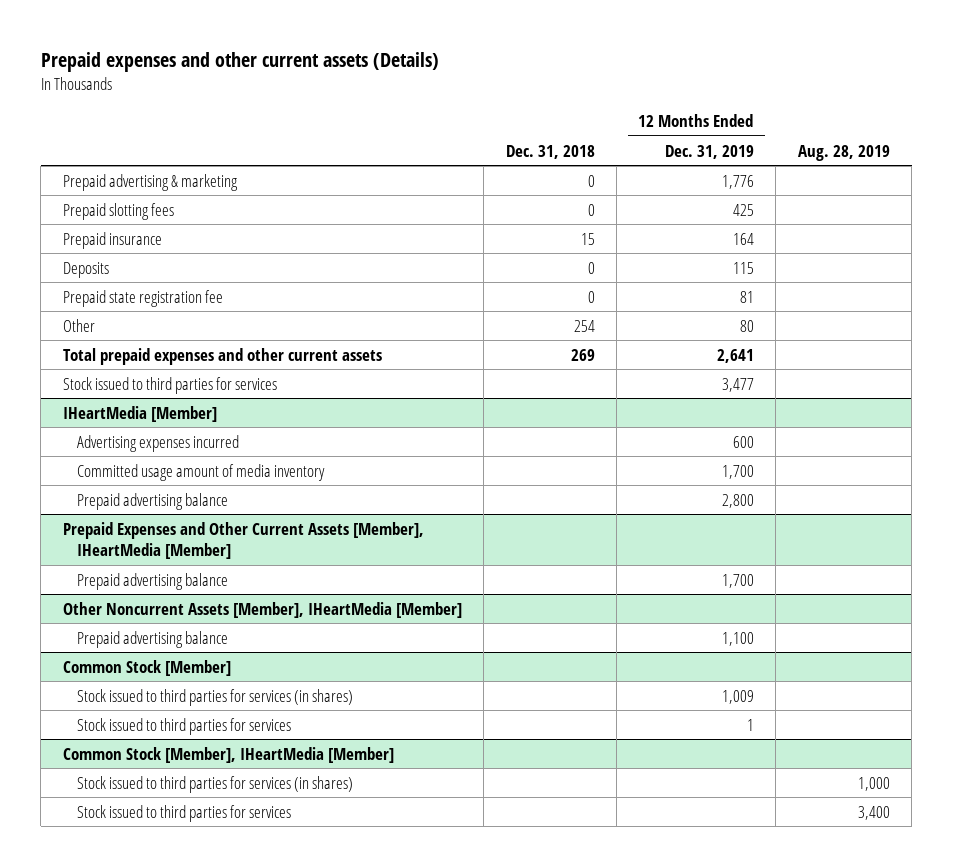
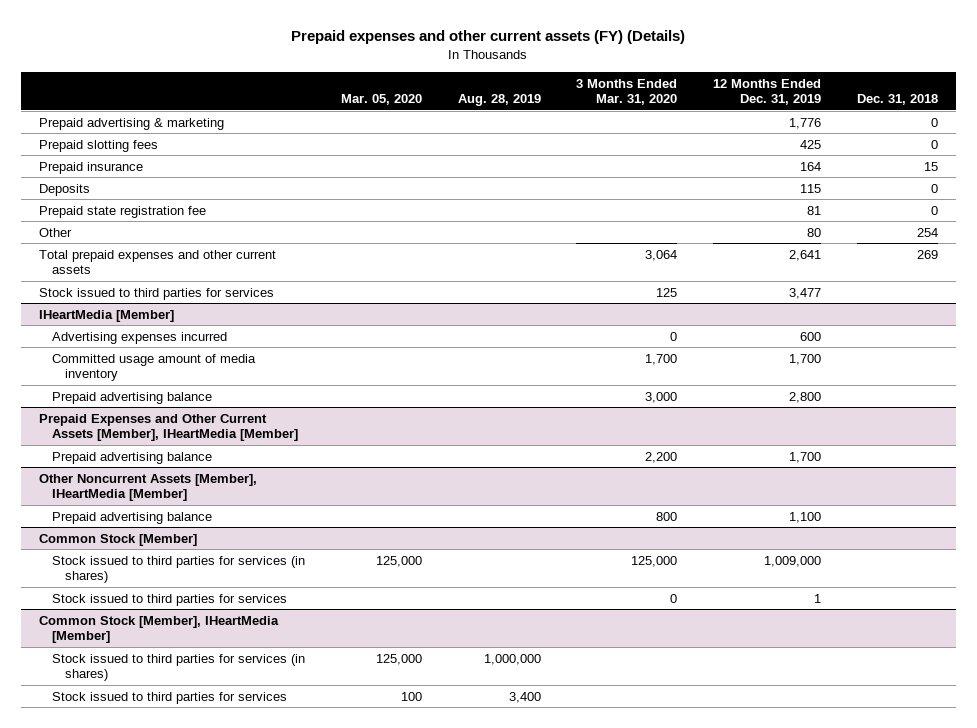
- Prepaid expenses and other current assets (Details)
+ Prepaid expenses and other current assets (FY) (Details)
- | Dec. 31, 2018 | 12 Months Ended Dec. 31, 2019 | Aug. 28, 2019
+ | Mar. 05, 2020 | Aug. 28, 2019 | 3 Months Ended Mar. 31, 2020 | 12 Months Ended Dec. 31, 2019 | Dec. 31, 2018
@ Common Stock [Member]
- Stock issued to third parties for services (in shares) | | 1,009 |
+ Stock issued to third parties for services (in shares) | 125,000 | | 125,000 | 1,009,000 |
@ Common Stock [Member], IHeartMedia [Member]
- Stock issued to third parties for services (in shares) | | | 1,000
+ Stock issued to third parties for services (in shares) | 125,000 | 1,000,000 | | |

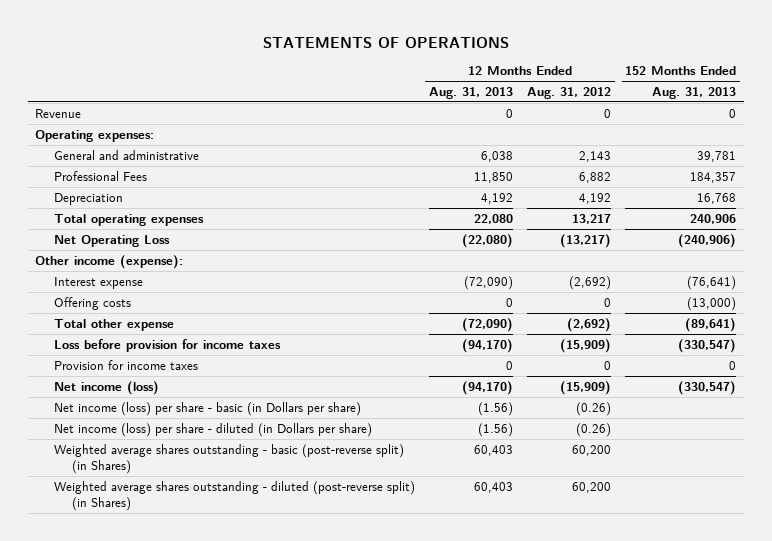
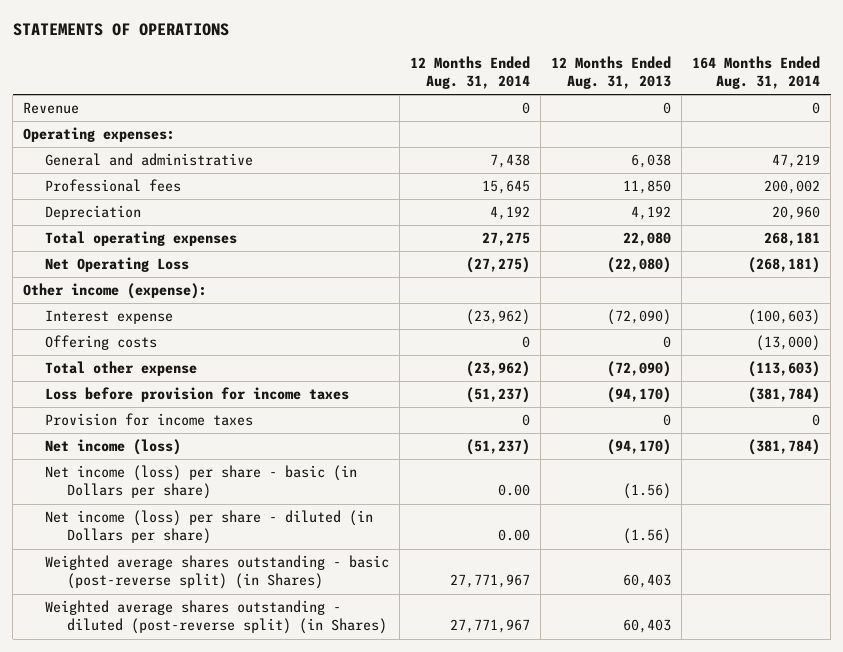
- | 12 Months Ended Aug. 31, 2013 | 12 Months Ended Aug. 31, 2012 | 152 Months Ended Aug. 31, 2013
+ | 12 Months Ended Aug. 31, 2014 | 12 Months Ended Aug. 31, 2013 | 164 Months Ended Aug. 31, 2014
- Professional Fees | 11,850 | 6,882 | 184,357
+ Professional fees | 15,645 | 11,850 | 200,002

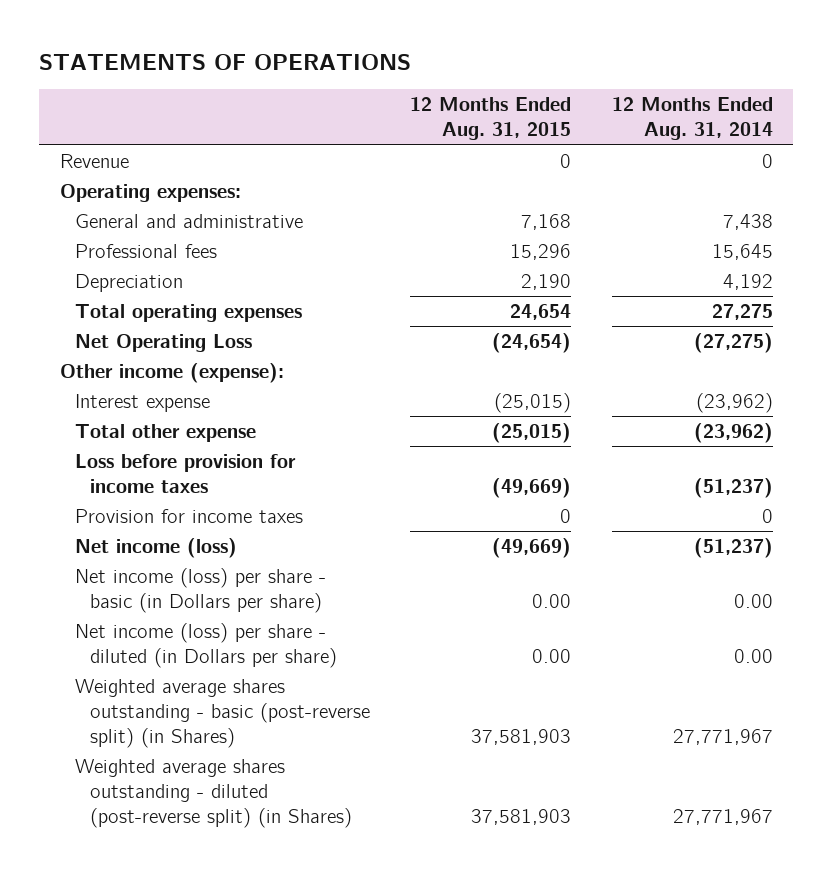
- | 12 Months Ended Aug. 31, 2014 | 12 Months Ended Aug. 31, 2013 | 164 Months Ended Aug. 31, 2014
+ | 12 Months Ended Aug. 31, 2015 | 12 Months Ended Aug. 31, 2014
- Offering costs | 0 | 0 | (13,000)

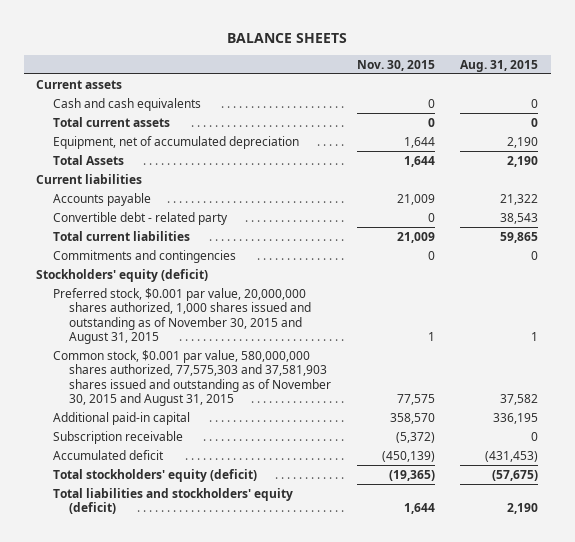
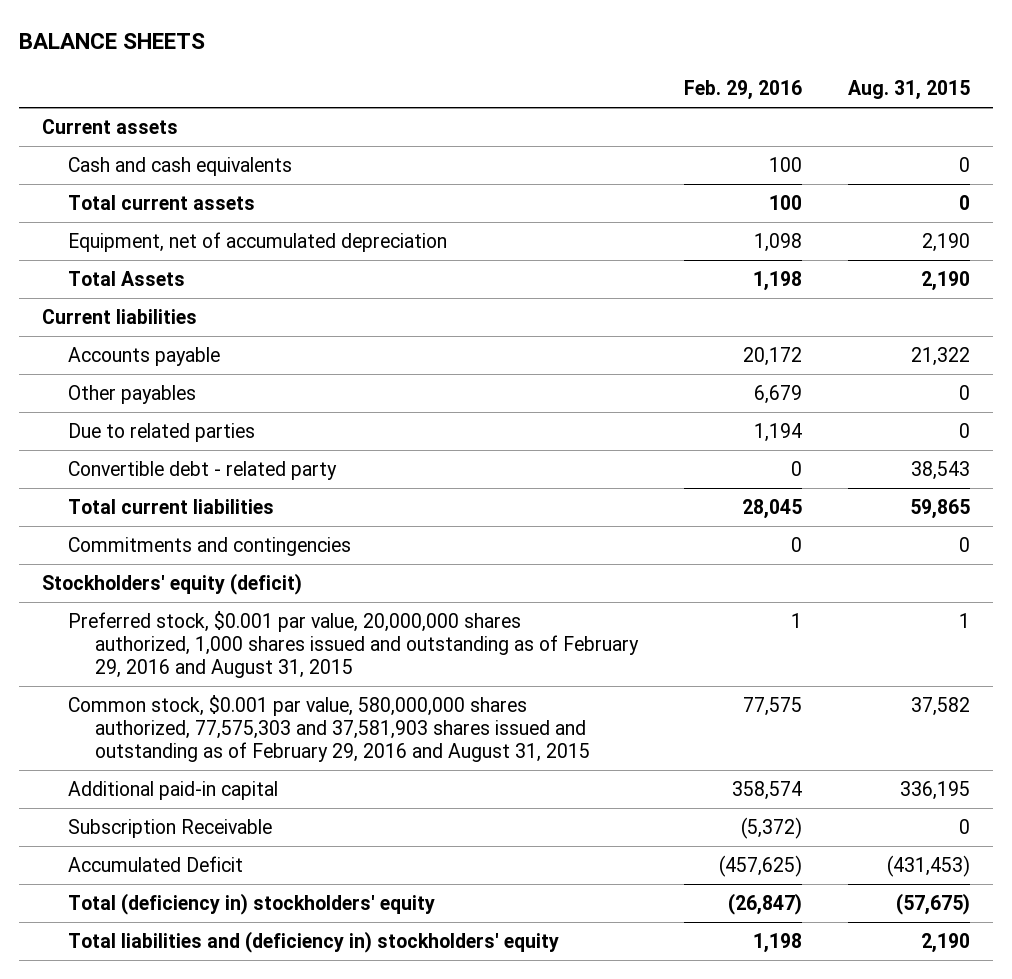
- | Nov. 30, 2015 | Aug. 31, 2015
+ | Feb. 29, 2016 | Aug. 31, 2015
+ Other payables | 6,679 | 0
+ Due to related parties | 1,194 | 0
- Preferred stock, $0.001 par value, 20,000,000 shares authorized, 1,000 shares issued and outstanding as of November 30, 2015 and August 31, 2015 | 1 | 1
- Common stock, $0.001 par value, 580,000,000 shares authorized, 77,575,303 and 37,581,903 shares issued and outstanding as of November 30, 2015 and August 31, 2015 | 77,575 | 37,582
+ Preferred stock, $0.001 par value, 20,000,000 shares authorized, 1,000 shares issued and outstanding as of February 29, 2016 and August 31, 2015 | 1 | 1
+ Common stock, $0.001 par value, 580,000,000 shares authorized, 77,575,303 and 37,581,903 shares issued and outstanding as of February 29, 2016 and August 31, 2015 | 77,575 | 37,582
- Subscription receivable | (5,372) | 0
- Accumulated deficit | (450,139) | (431,453)
- Total stockholders' equity (deficit) | (19,365) | (57,675)
- Total liabilities and stockholders' equity (deficit) | 1,644 | 2,190
+ Subscription Receivable | (5,372) | 0
+ Accumulated Deficit | (457,625) | (431,453)
+ Total (deficiency in) stockholders' equity | (26,847) | (57,675)
+ Total liabilities and (deficiency in) stockholders' equity | 1,198 | 2,190

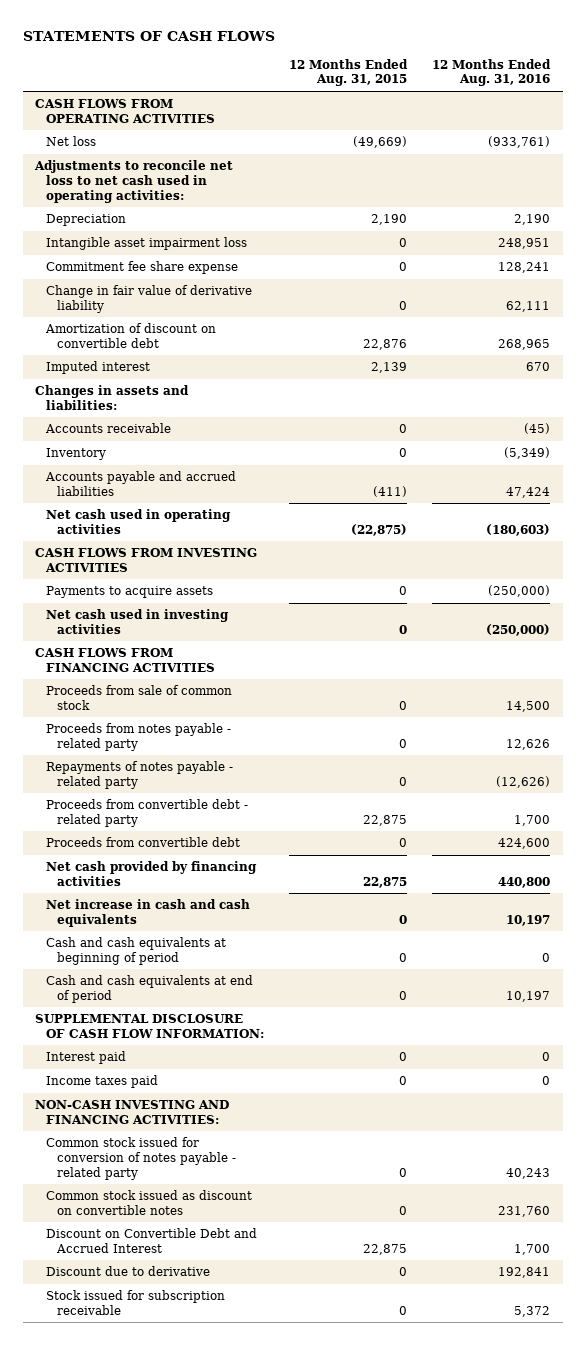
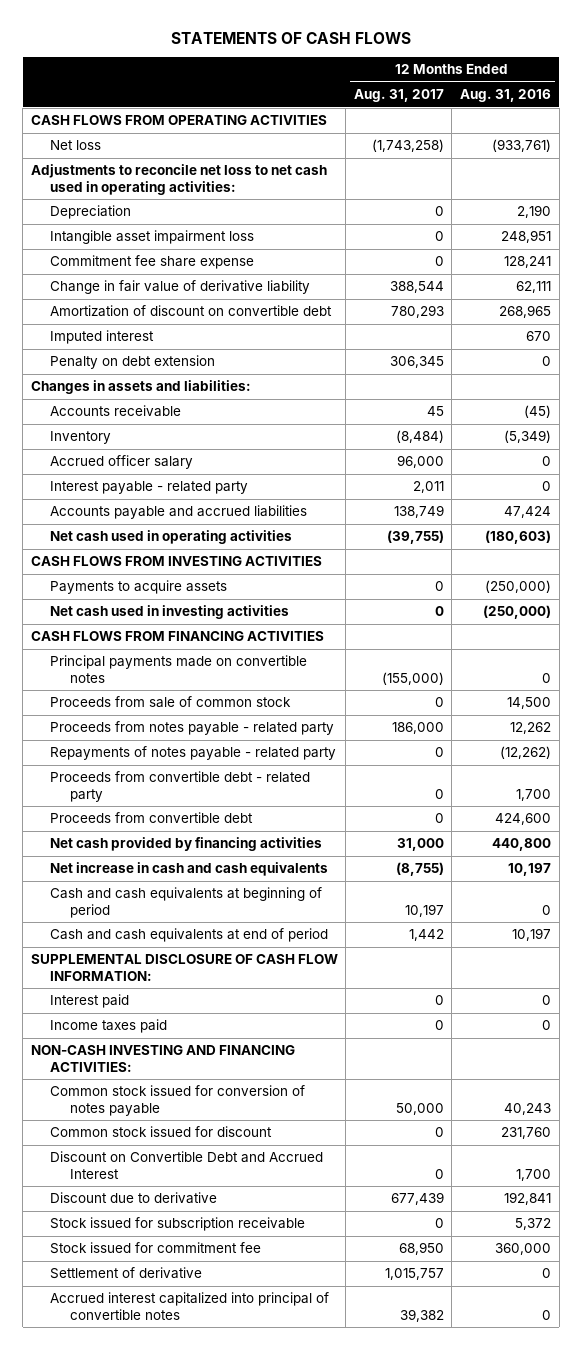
- | 12 Months Ended Aug. 31, 2015 | 12 Months Ended Aug. 31, 2016
+ | 12 Months Ended Aug. 31, 2017 | 12 Months Ended Aug. 31, 2016
+ Penalty on debt extension | 306,345 | 0
+ Accrued officer salary | 96,000 | 0
+ Interest payable - related party | 2,011 | 0
+ Principal payments made on convertible notes | (155,000) | 0
- Proceeds from notes payable - related party | 0 | 12,626
- Repayments of notes payable - related party | 0 | (12,626)
+ Proceeds from notes payable - related party | 186,000 | 12,262
+ Repayments of notes payable - related party | 0 | (12,262)
- Common stock issued for conversion of notes payable - related party | 0 | 40,243
- Common stock issued as discount on convertible notes | 0 | 231,760
+ Common stock issued for conversion of notes payable | 50,000 | 40,243
+ Common stock issued for discount | 0 | 231,760
+ Stock issued for commitment fee | 68,950 | 360,000
+ Settlement of derivative | 1,015,757 | 0
+ Accrued interest capitalized into principal of convertible notes | 39,382 | 0

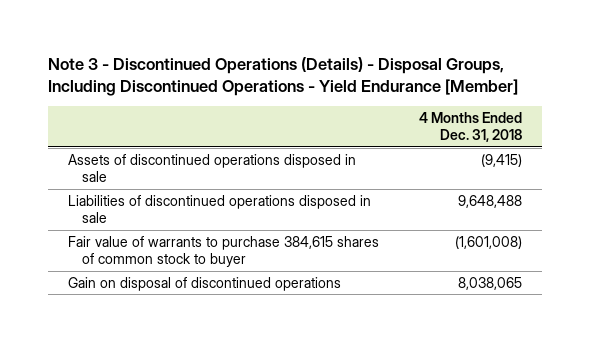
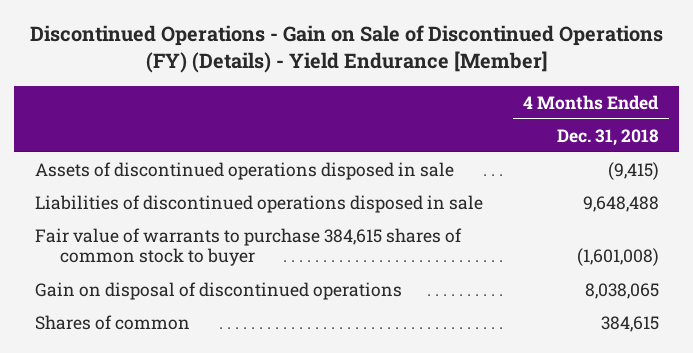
- Note 3 - Discontinued Operations (Details) - Disposal Groups, Including Discontinued Operations - Yield Endurance [Member]
+ Discontinued Operations - Gain on Sale of Discontinued Operations (FY) (Details) - Yield Endurance [Member]
+ Shares of common | 384,615

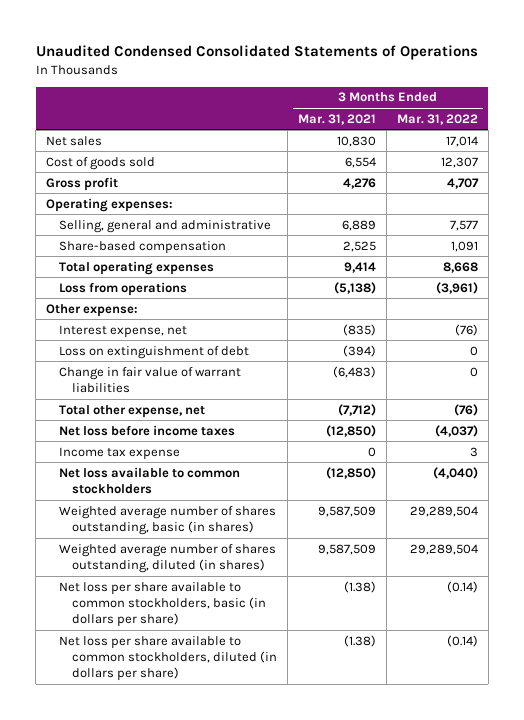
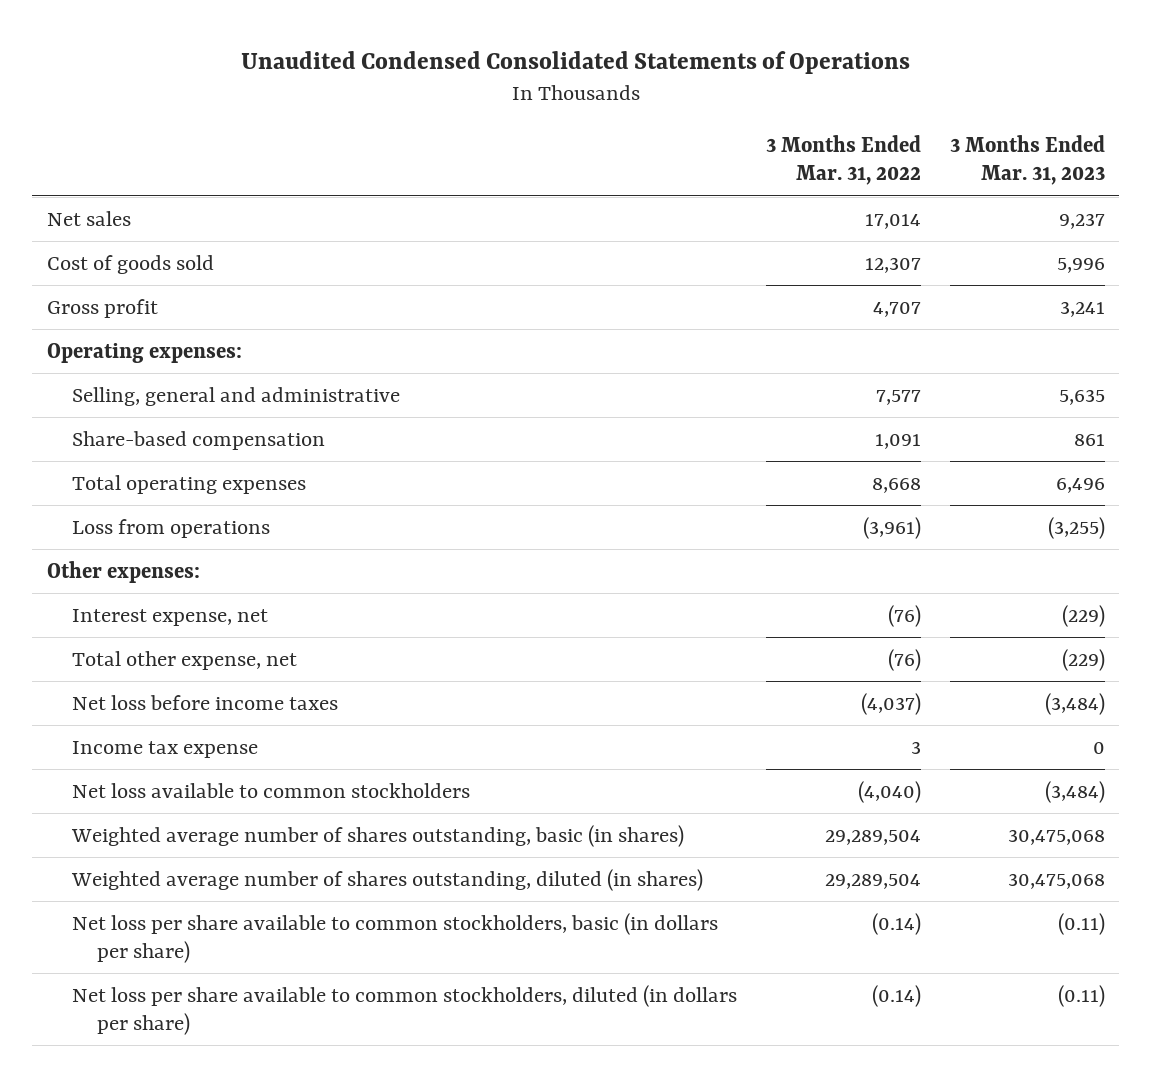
- | 3 Months Ended Mar. 31, 2021 | 3 Months Ended Mar. 31, 2022
+ | 3 Months Ended Mar. 31, 2022 | 3 Months Ended Mar. 31, 2023
- Other expense:
+ Other expenses:
- Loss on extinguishment of debt | (394) | 0
- Change in fair value of warrant liabilities | (6,483) | 0

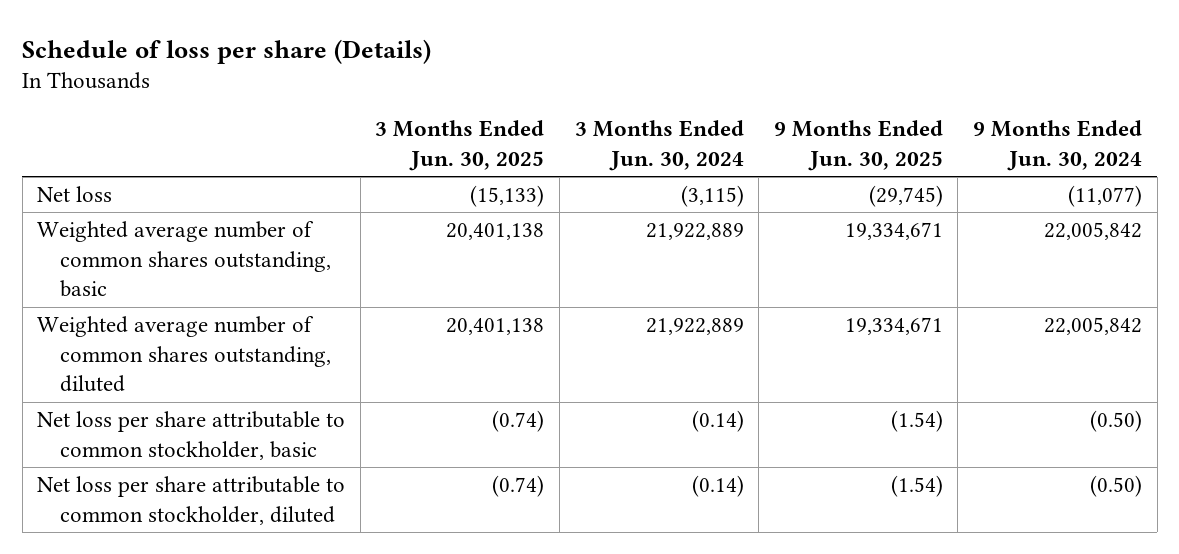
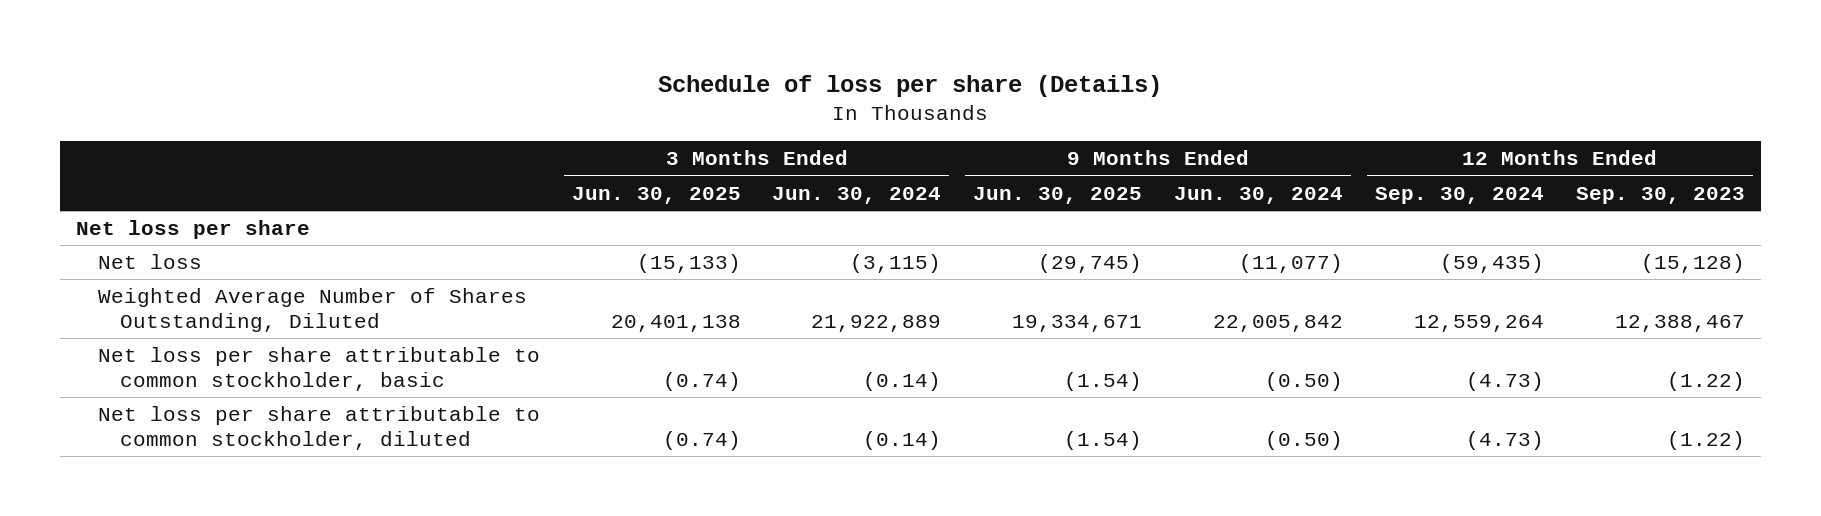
- | 3 Months Ended Jun. 30, 2025 | 3 Months Ended Jun. 30, 2024 | 9 Months Ended Jun. 30, 2025 | 9 Months Ended Jun. 30, 2024
+ | 3 Months Ended Jun. 30, 2025 | 3 Months Ended Jun. 30, 2024 | 9 Months Ended Jun. 30, 2025 | 9 Months Ended Jun. 30, 2024 | 12 Months Ended Sep. 30, 2024 | 12 Months Ended Sep. 30, 2023
+ Net loss per share
- Weighted average number of common shares outstanding, basic | 20,401,138 | 21,922,889 | 19,334,671 | 22,005,842
- Weighted average number of common shares outstanding, diluted | 20,401,138 | 21,922,889 | 19,334,671 | 22,005,842
+ Weighted Average Number of Shares Outstanding, Diluted | 20,401,138 | 21,922,889 | 19,334,671 | 22,005,842 | 12,559,264 | 12,388,467

